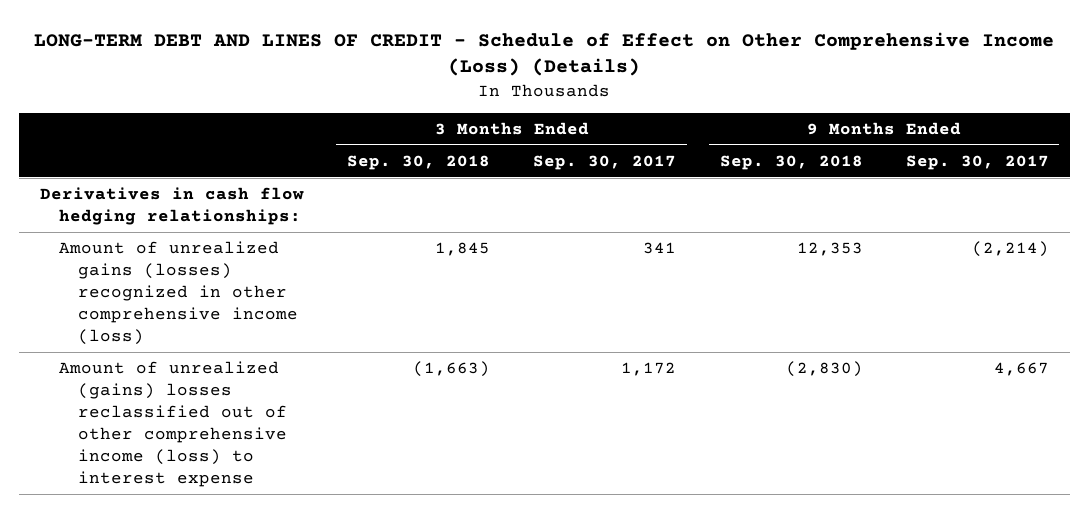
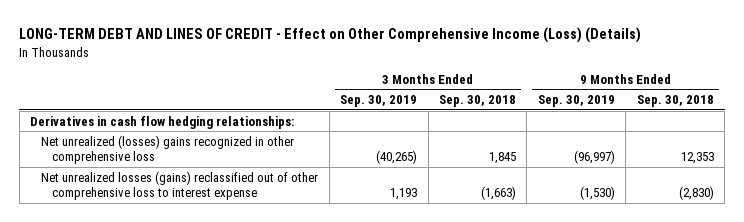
- LONG-TERM DEBT AND LINES OF CREDIT - Schedule of Effect on Other Comprehensive Income (Loss) (Details)
+ LONG-TERM DEBT AND LINES OF CREDIT - Effect on Other Comprehensive Income (Loss) (Details)
- | 3 Months Ended Sep. 30, 2018 | 3 Months Ended Sep. 30, 2017 | 9 Months Ended Sep. 30, 2018 | 9 Months Ended Sep. 30, 2017
+ | 3 Months Ended Sep. 30, 2019 | 3 Months Ended Sep. 30, 2018 | 9 Months Ended Sep. 30, 2019 | 9 Months Ended Sep. 30, 2018
- Amount of unrealized gains (losses) recognized in other comprehensive income (loss) | 1,845 | 341 | 12,353 | (2,214)
- Amount of unrealized (gains) losses reclassified out of other comprehensive income (loss) to interest expense | (1,663) | 1,172 | (2,830) | 4,667
+ Net unrealized (losses) gains recognized in other comprehensive loss | (40,265) | 1,845 | (96,997) | 12,353
+ Net unrealized losses (gains) reclassified out of other comprehensive loss to interest expense | 1,193 | (1,663) | (1,530) | (2,830)

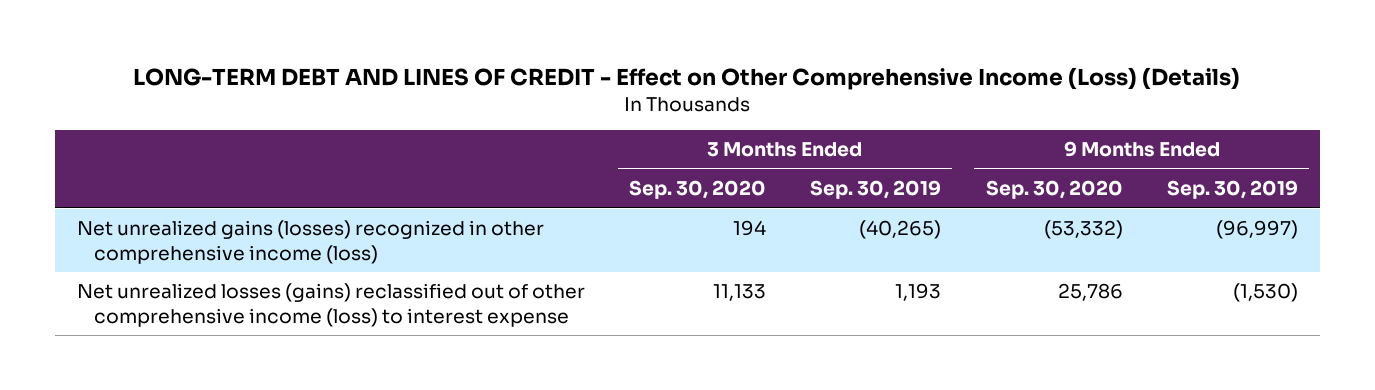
- | 3 Months Ended Sep. 30, 2019 | 3 Months Ended Sep. 30, 2018 | 9 Months Ended Sep. 30, 2019 | 9 Months Ended Sep. 30, 2018
+ | 3 Months Ended Sep. 30, 2020 | 3 Months Ended Sep. 30, 2019 | 9 Months Ended Sep. 30, 2020 | 9 Months Ended Sep. 30, 2019
- Derivatives in cash flow hedging relationships:
- Net unrealized (losses) gains recognized in other comprehensive loss | (40,265) | 1,845 | (96,997) | 12,353
- Net unrealized losses (gains) reclassified out of other comprehensive loss to interest expense | 1,193 | (1,663) | (1,530) | (2,830)
+ Net unrealized gains (losses) recognized in other comprehensive income (loss) | 194 | (40,265) | (53,332) | (96,997)
+ Net unrealized losses (gains) reclassified out of other comprehensive income (loss) to interest expense | 11,133 | 1,193 | 25,786 | (1,530)

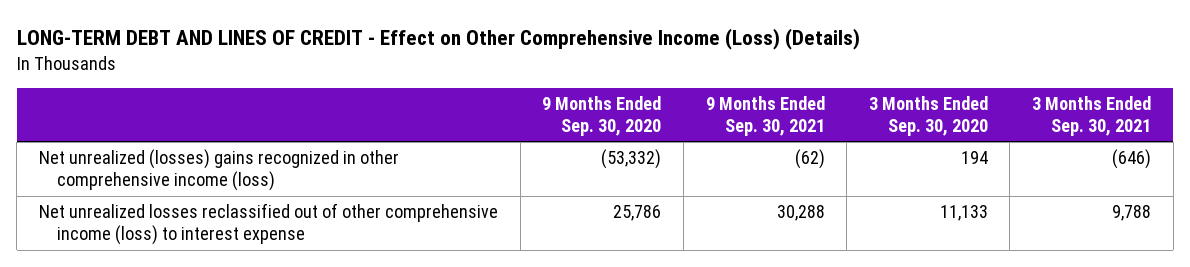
- | 3 Months Ended Sep. 30, 2020 | 3 Months Ended Sep. 30, 2019 | 9 Months Ended Sep. 30, 2020 | 9 Months Ended Sep. 30, 2019
+ | 9 Months Ended Sep. 30, 2020 | 9 Months Ended Sep. 30, 2021 | 3 Months Ended Sep. 30, 2020 | 3 Months Ended Sep. 30, 2021
- Net unrealized gains (losses) recognized in other comprehensive income (loss) | 194 | (40,265) | (53,332) | (96,997)
- Net unrealized losses (gains) reclassified out of other comprehensive income (loss) to interest expense | 11,133 | 1,193 | 25,786 | (1,530)
+ Net unrealized (losses) gains recognized in other comprehensive income (loss) | (53,332) | (62) | 194 | (646)
+ Net unrealized losses reclassified out of other comprehensive income (loss) to interest expense | 25,786 | 30,288 | 11,133 | 9,788

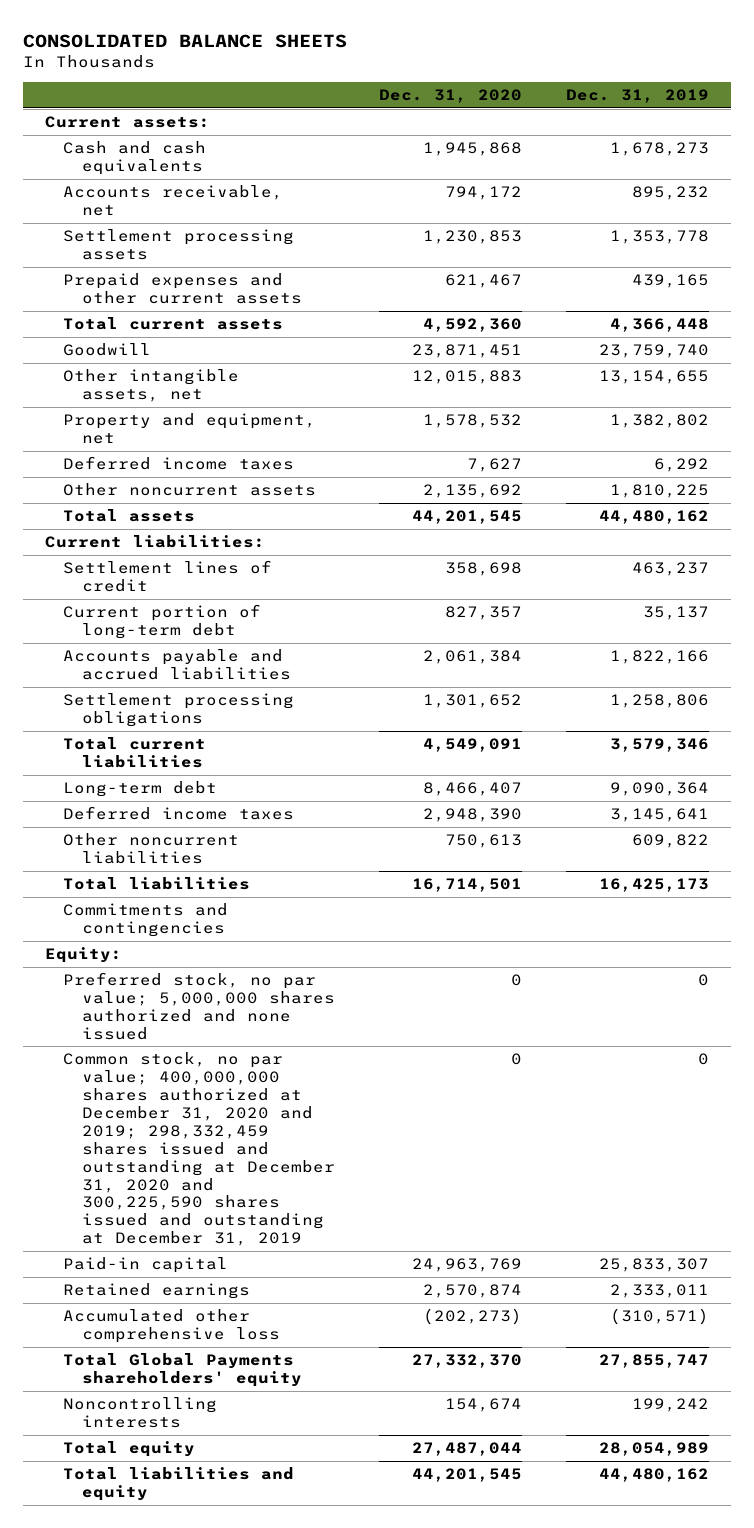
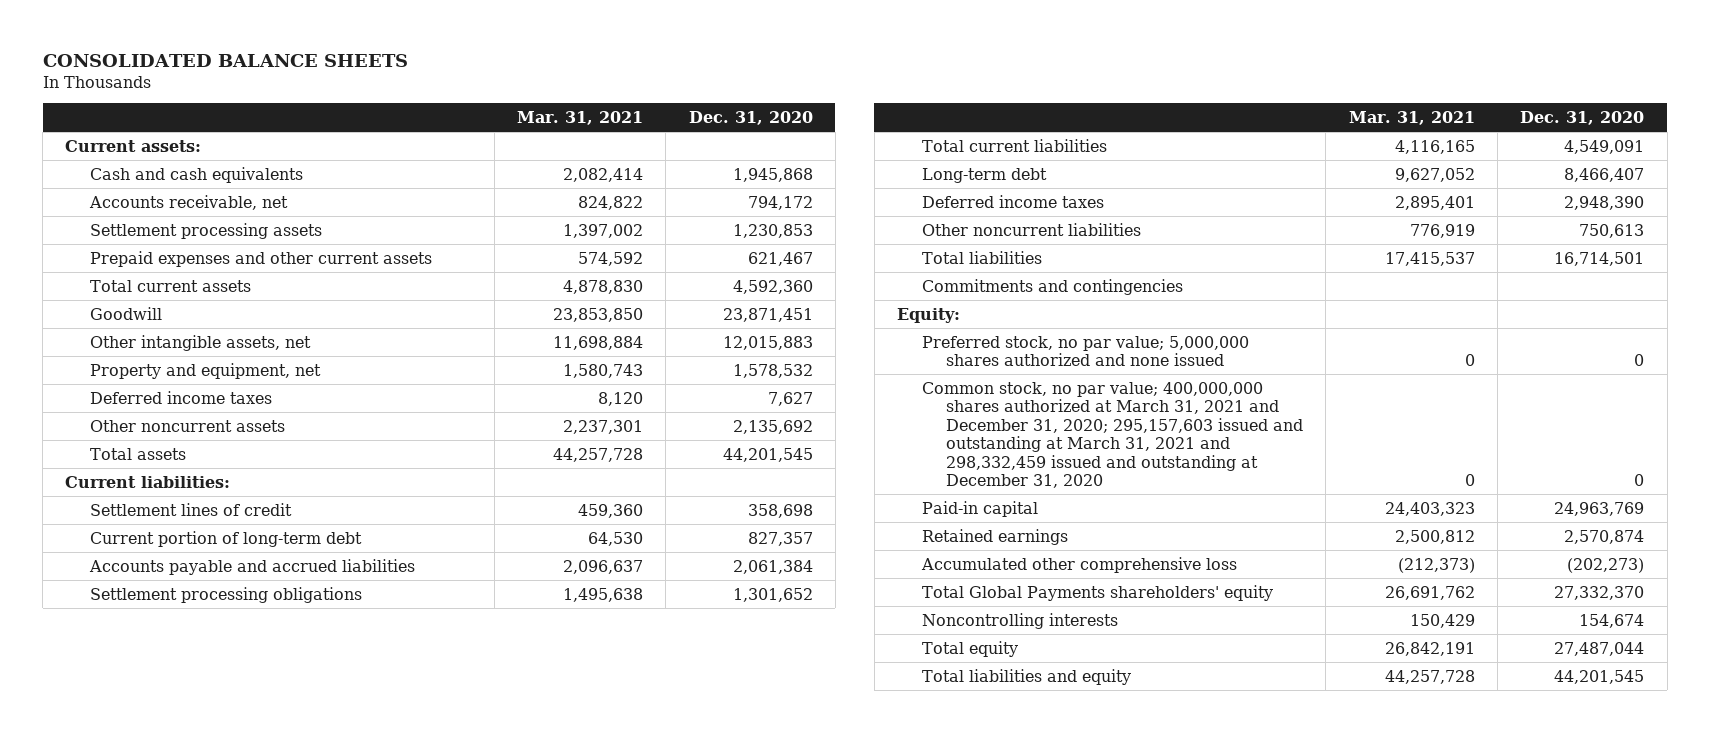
- | Dec. 31, 2020 | Dec. 31, 2019
+ | Mar. 31, 2021 | Dec. 31, 2020
- Common stock, no par value; 400,000,000 shares authorized at December 31, 2020 and 2019; 298,332,459 shares issued and outstanding at December 31, 2020 and 300,225,590 shares issued and outstanding at December 31, 2019 | 0 | 0
+ Common stock, no par value; 400,000,000 shares authorized at March 31, 2021 and December 31, 2020; 295,157,603 issued and outstanding at March 31, 2021 and 298,332,459 issued and outstanding at December 31, 2020 | 0 | 0

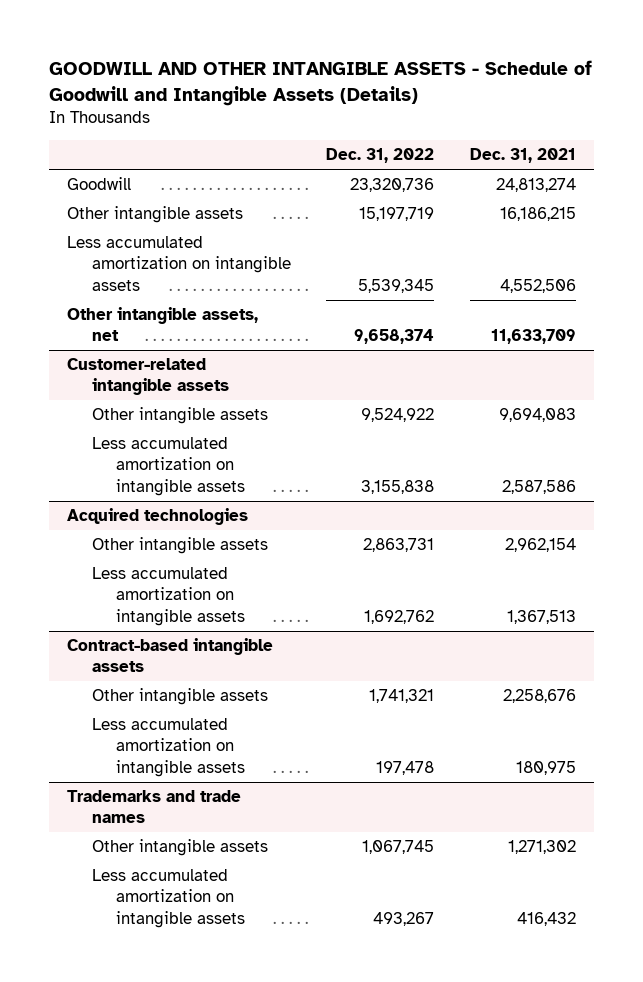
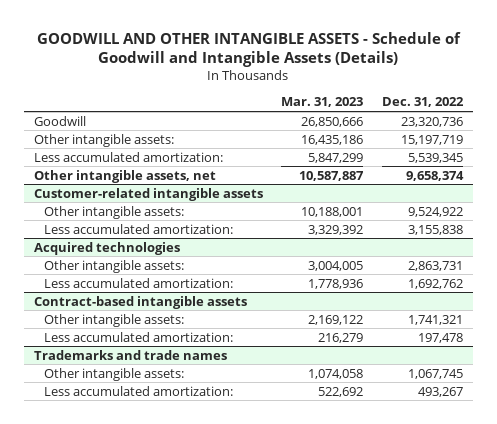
- | Dec. 31, 2022 | Dec. 31, 2021
+ | Mar. 31, 2023 | Dec. 31, 2022
- Other intangible assets | 15,197,719 | 16,186,215
- Less accumulated amortization on intangible assets | 5,539,345 | 4,552,506
+ Other intangible assets: | 16,435,186 | 15,197,719
+ Less accumulated amortization: | 5,847,299 | 5,539,345
@ Customer-related intangible assets
- Other intangible assets | 9,524,922 | 9,694,083
- Less accumulated amortization on intangible assets | 3,155,838 | 2,587,586
+ Other intangible assets: | 10,188,001 | 9,524,922
+ Less accumulated amortization: | 3,329,392 | 3,155,838
@ Acquired technologies
- Other intangible assets | 2,863,731 | 2,962,154
- Less accumulated amortization on intangible assets | 1,692,762 | 1,367,513
+ Other intangible assets: | 3,004,005 | 2,863,731
+ Less accumulated amortization: | 1,778,936 | 1,692,762
@ Contract-based intangible assets
- Other intangible assets | 1,741,321 | 2,258,676
- Less accumulated amortization on intangible assets | 197,478 | 180,975
+ Other intangible assets: | 2,169,122 | 1,741,321
+ Less accumulated amortization: | 216,279 | 197,478
@ Trademarks and trade names
- Other intangible assets | 1,067,745 | 1,271,302
- Less accumulated amortization on intangible assets | 493,267 | 416,432
+ Other intangible assets: | 1,074,058 | 1,067,745
+ Less accumulated amortization: | 522,692 | 493,267

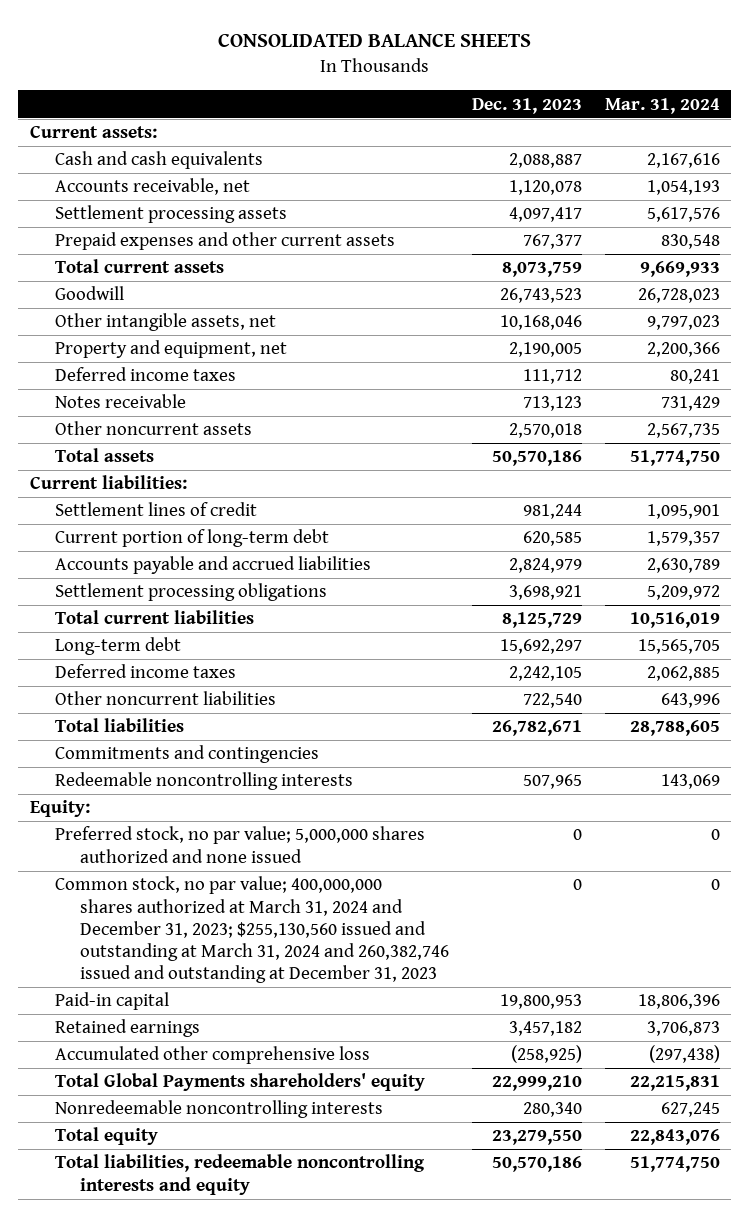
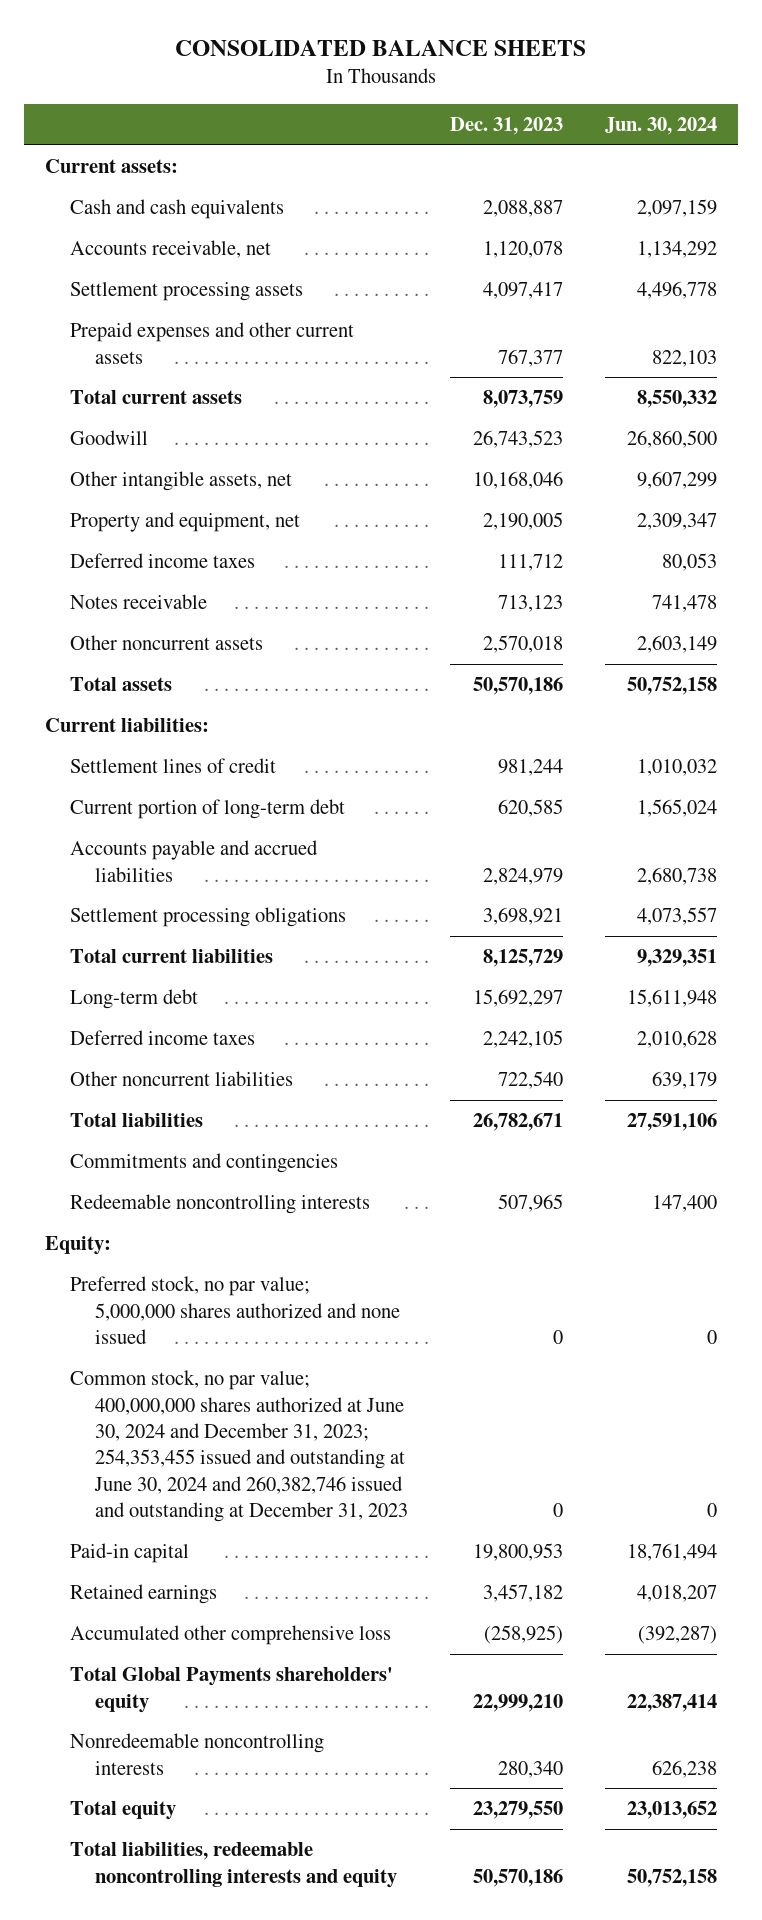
- | Dec. 31, 2023 | Mar. 31, 2024
+ | Dec. 31, 2023 | Jun. 30, 2024
- Common stock, no par value; 400,000,000 shares authorized at March 31, 2024 and December 31, 2023; $255,130,560 issued and outstanding at March 31, 2024 and 260,382,746 issued and outstanding at December 31, 2023 | 0 | 0
+ Common stock, no par value; 400,000,000 shares authorized at June 30, 2024 and December 31, 2023; 254,353,455 issued and outstanding at June 30, 2024 and 260,382,746 issued and outstanding at December 31, 2023 | 0 | 0

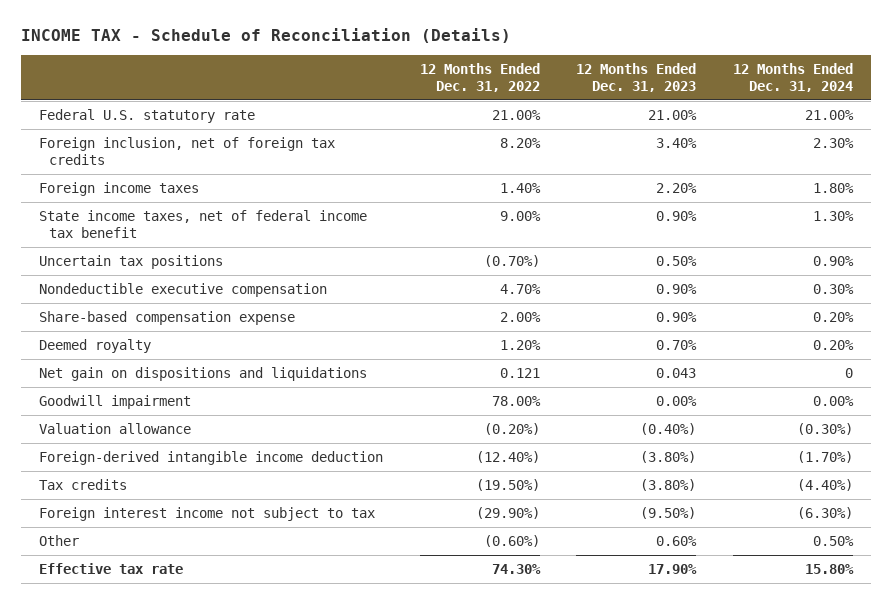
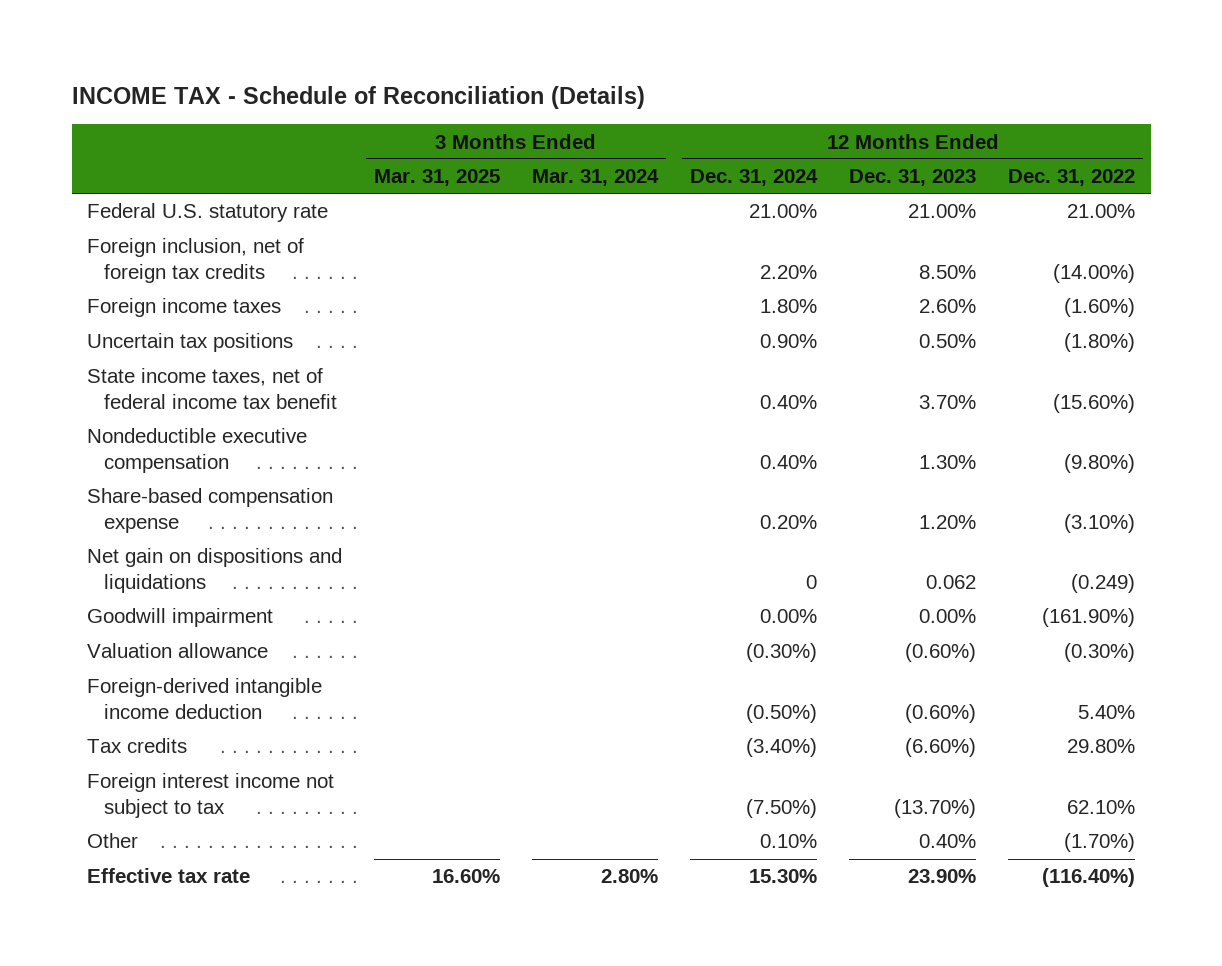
- | 12 Months Ended Dec. 31, 2022 | 12 Months Ended Dec. 31, 2023 | 12 Months Ended Dec. 31, 2024
+ | 3 Months Ended Mar. 31, 2025 | 3 Months Ended Mar. 31, 2024 | 12 Months Ended Dec. 31, 2024 | 12 Months Ended Dec. 31, 2023 | 12 Months Ended Dec. 31, 2022
- Foreign inclusion, net of foreign tax credits | 8.20% | 3.40% | 2.30%
- Foreign income taxes | 1.40% | 2.20% | 1.80%
- State income taxes, net of federal income tax benefit | 9.00% | 0.90% | 1.30%
- Uncertain tax positions | (0.70%) | 0.50% | 0.90%
- Nondeductible executive compensation | 4.70% | 0.90% | 0.30%
- Share-based compensation expense | 2.00% | 0.90% | 0.20%
- Deemed royalty | 1.20% | 0.70% | 0.20%
- Net gain on dispositions and liquidations | 0.121 | 0.043 | 0
- Goodwill impairment | 78.00% | 0.00% | 0.00%
- Valuation allowance | (0.20%) | (0.40%) | (0.30%)
- Foreign-derived intangible income deduction | (12.40%) | (3.80%) | (1.70%)
- Tax credits | (19.50%) | (3.80%) | (4.40%)
- Foreign interest income not subject to tax | (29.90%) | (9.50%) | (6.30%)
- Other | (0.60%) | 0.60% | 0.50%
- Effective tax rate | 74.30% | 17.90% | 15.80%
+ Foreign inclusion, net of foreign tax credits | | | 2.20% | 8.50% | (14.00%)
+ Foreign income taxes | | | 1.80% | 2.60% | (1.60%)
+ Uncertain tax positions | | | 0.90% | 0.50% | (1.80%)
+ State income taxes, net of federal income tax benefit | | | 0.40% | 3.70% | (15.60%)
+ Nondeductible executive compensation | | | 0.40% | 1.30% | (9.80%)
+ Share-based compensation expense | | | 0.20% | 1.20% | (3.10%)
+ Net gain on dispositions and liquidations | | | 0 | 0.062 | (0.249)
+ Goodwill impairment | | | 0.00% | 0.00% | (161.90%)
+ Valuation allowance | | | (0.30%) | (0.60%) | (0.30%)
+ Foreign-derived intangible income deduction | | | (0.50%) | (0.60%) | 5.40%
+ Tax credits | | | (3.40%) | (6.60%) | 29.80%
+ Foreign interest income not subject to tax | | | (7.50%) | (13.70%) | 62.10%
+ Other | | | 0.10% | 0.40% | (1.70%)
+ Effective tax rate | 16.60% | 2.80% | 15.30% | 23.90% | (116.40%)

